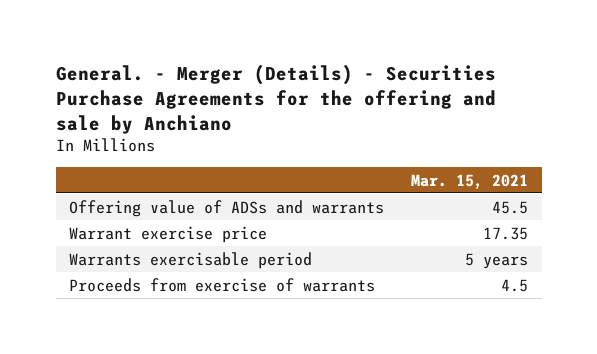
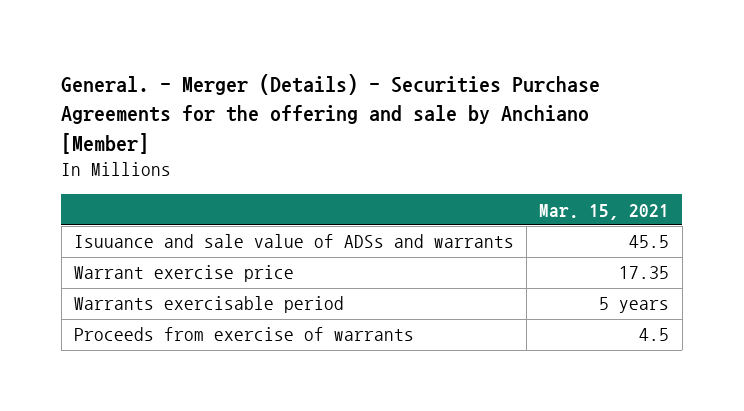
- General. - Merger (Details) - Securities Purchase Agreements for the offering and sale by Anchiano
+ General. - Merger (Details) - Securities Purchase Agreements for the offering and sale by Anchiano [Member]
- Offering value of ADSs and warrants | 45.5
+ Isuuance and sale value of ADSs and warrants | 45.5

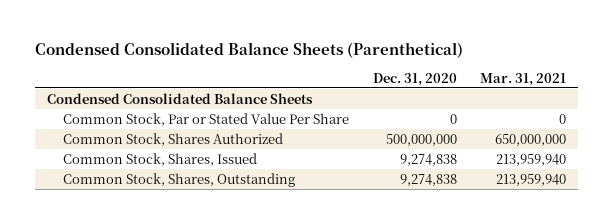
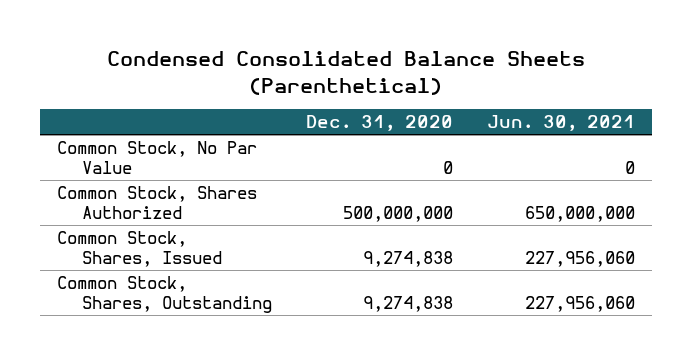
- | Dec. 31, 2020 | Mar. 31, 2021
+ | Dec. 31, 2020 | Jun. 30, 2021
- Condensed Consolidated Balance Sheets
- Common Stock, Par or Stated Value Per Share | 0 | 0
+ Common Stock, No Par Value | 0 | 0

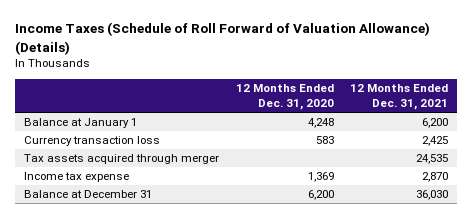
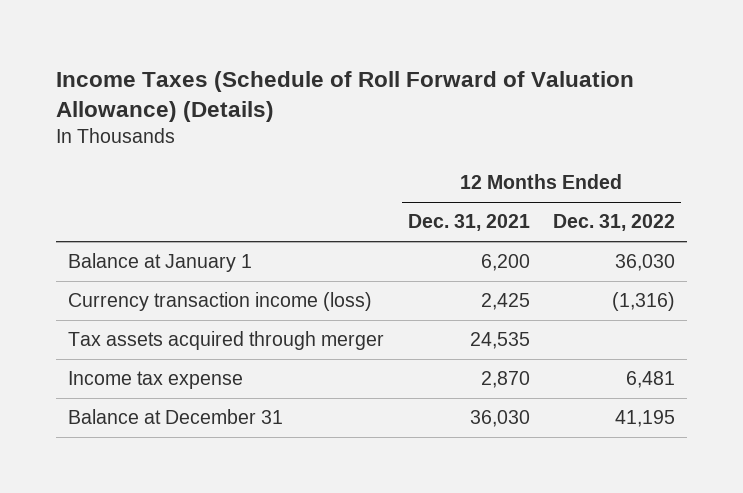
- | 12 Months Ended Dec. 31, 2020 | 12 Months Ended Dec. 31, 2021
+ | 12 Months Ended Dec. 31, 2021 | 12 Months Ended Dec. 31, 2022
- Currency transaction loss | 583 | 2,425
+ Currency transaction income (loss) | 2,425 | (1,316)

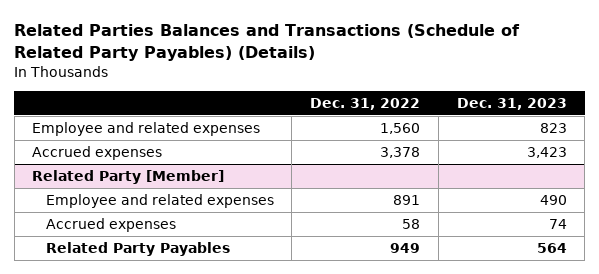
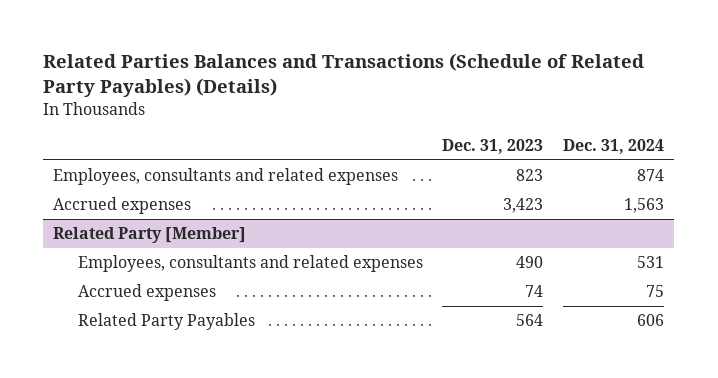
- | Dec. 31, 2022 | Dec. 31, 2023
+ | Dec. 31, 2023 | Dec. 31, 2024
- Employee and related expenses | 1,560 | 823
+ Employees, consultants and related expenses | 823 | 874
@ Related Party [Member]
- Employee and related expenses | 891 | 490
+ Employees, consultants and related expenses | 490 | 531

